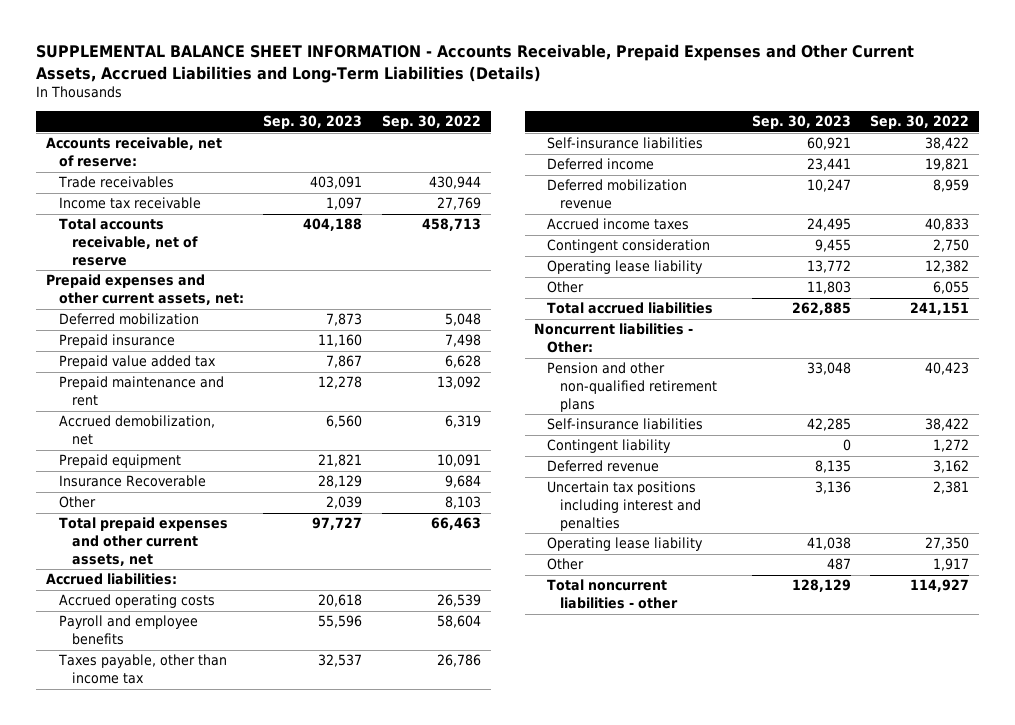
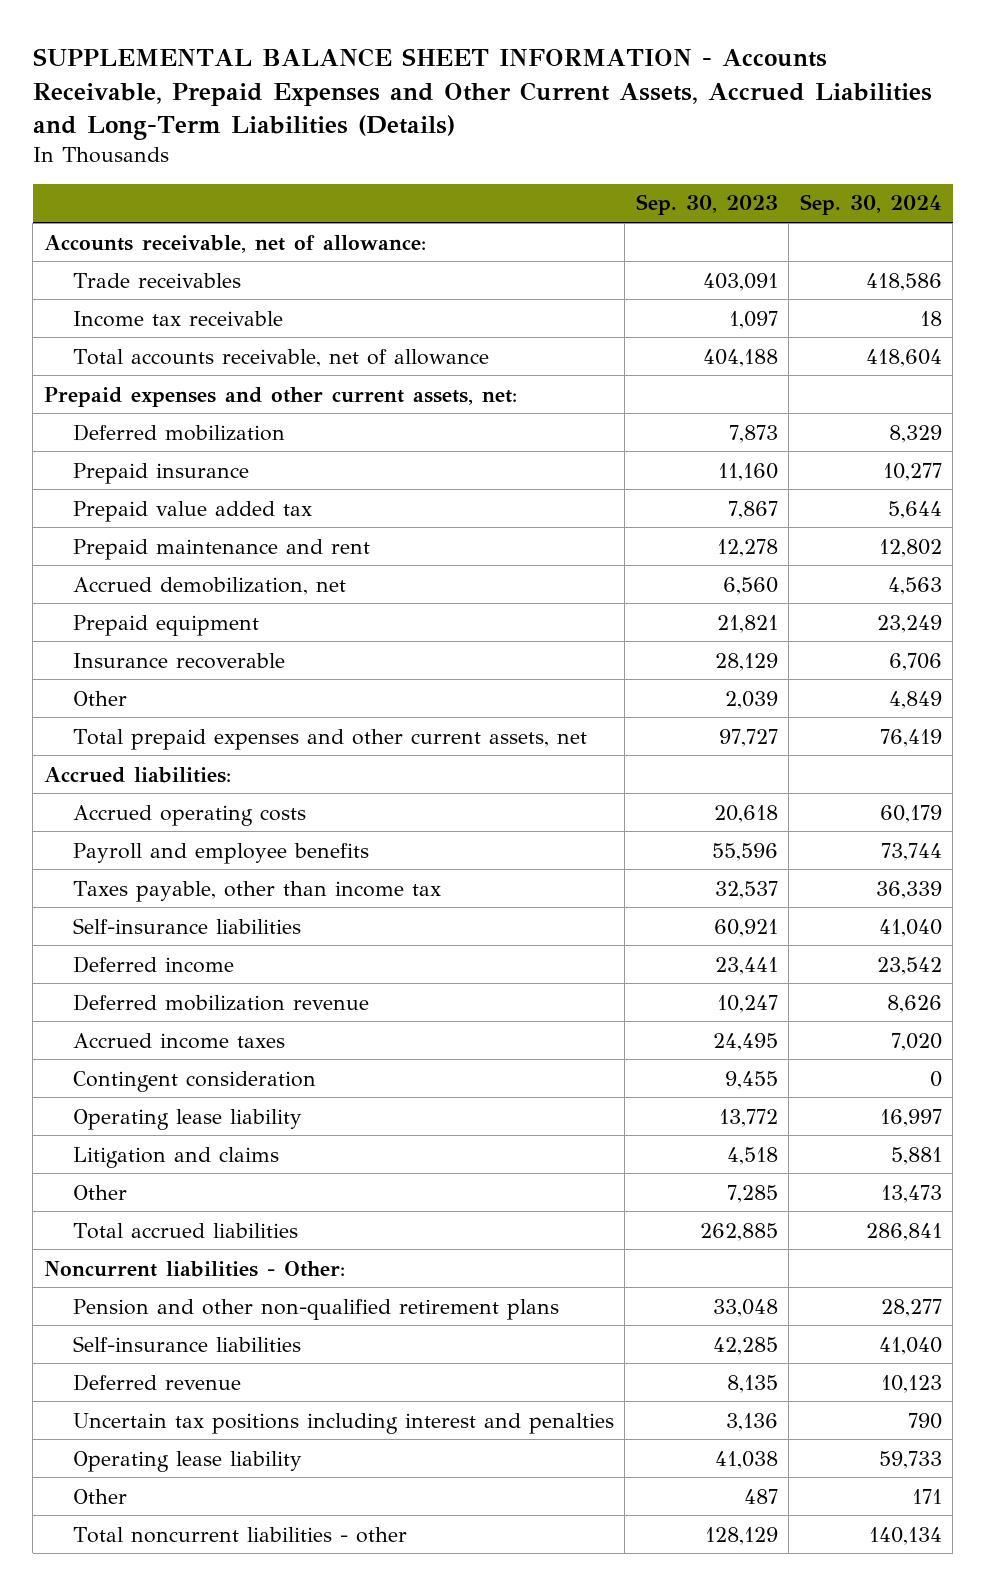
- | Sep. 30, 2023 | Sep. 30, 2022
+ | Sep. 30, 2023 | Sep. 30, 2024
- Accounts receivable, net of reserve:
+ Accounts receivable, net of allowance:
- Total accounts receivable, net of reserve | 404,188 | 458,713
+ Total accounts receivable, net of allowance | 404,188 | 418,604
- Insurance Recoverable | 28,129 | 9,684
+ Insurance recoverable | 28,129 | 6,706
- Other | 11,803 | 6,055
+ Litigation and claims | 4,518 | 5,881
+ Other | 7,285 | 13,473
- Contingent liability | 0 | 1,272

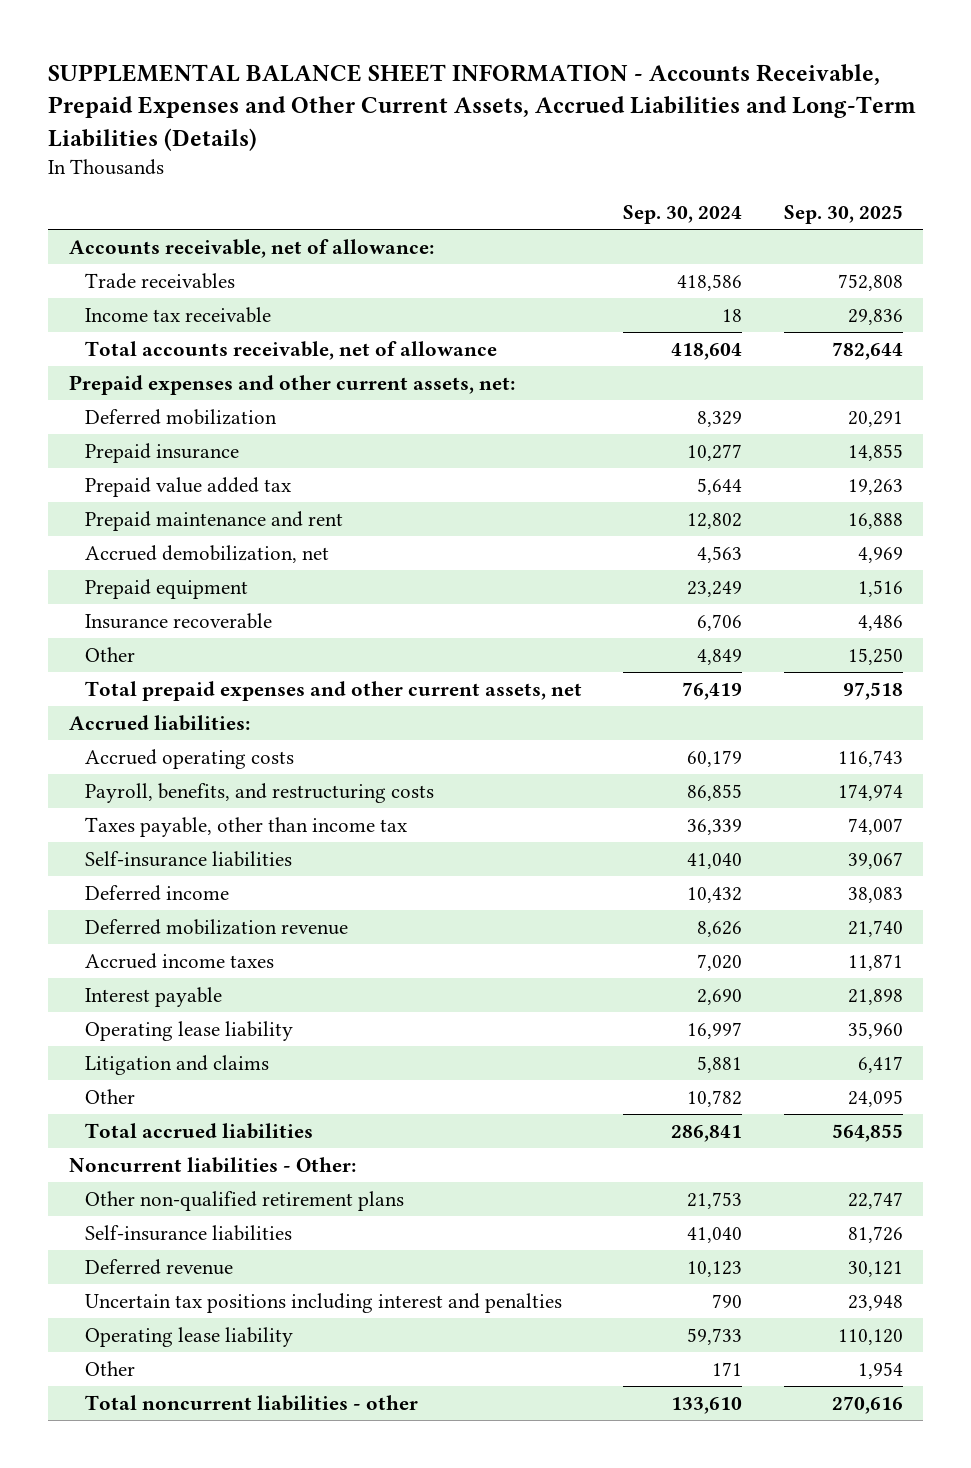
- | Sep. 30, 2023 | Sep. 30, 2024
+ | Sep. 30, 2024 | Sep. 30, 2025
- Payroll and employee benefits | 55,596 | 73,744
+ Payroll, benefits, and restructuring costs | 86,855 | 174,974
- Deferred income | 23,441 | 23,542
+ Deferred income | 10,432 | 38,083
- Contingent consideration | 9,455 | 0
+ Interest payable | 2,690 | 21,898
- Other | 7,285 | 13,473
+ Other | 10,782 | 24,095
- Pension and other non-qualified retirement plans | 33,048 | 28,277
+ Other non-qualified retirement plans | 21,753 | 22,747
- Total noncurrent liabilities - other | 128,129 | 140,134
+ Total noncurrent liabilities - other | 133,610 | 270,616

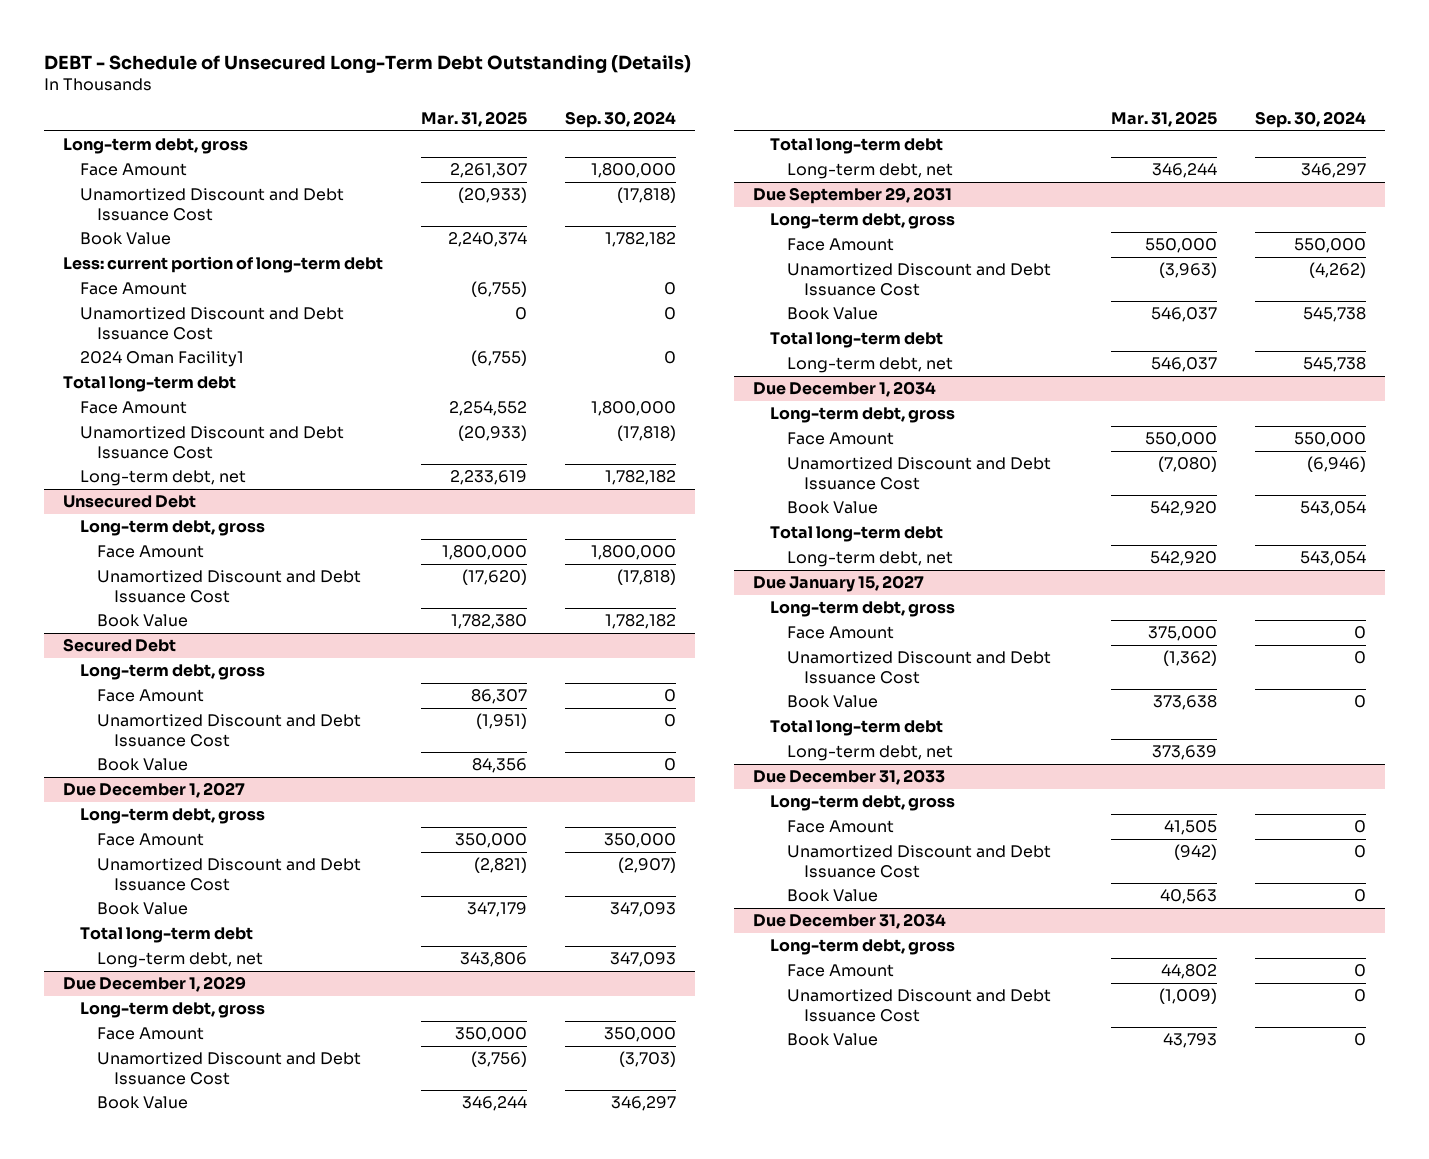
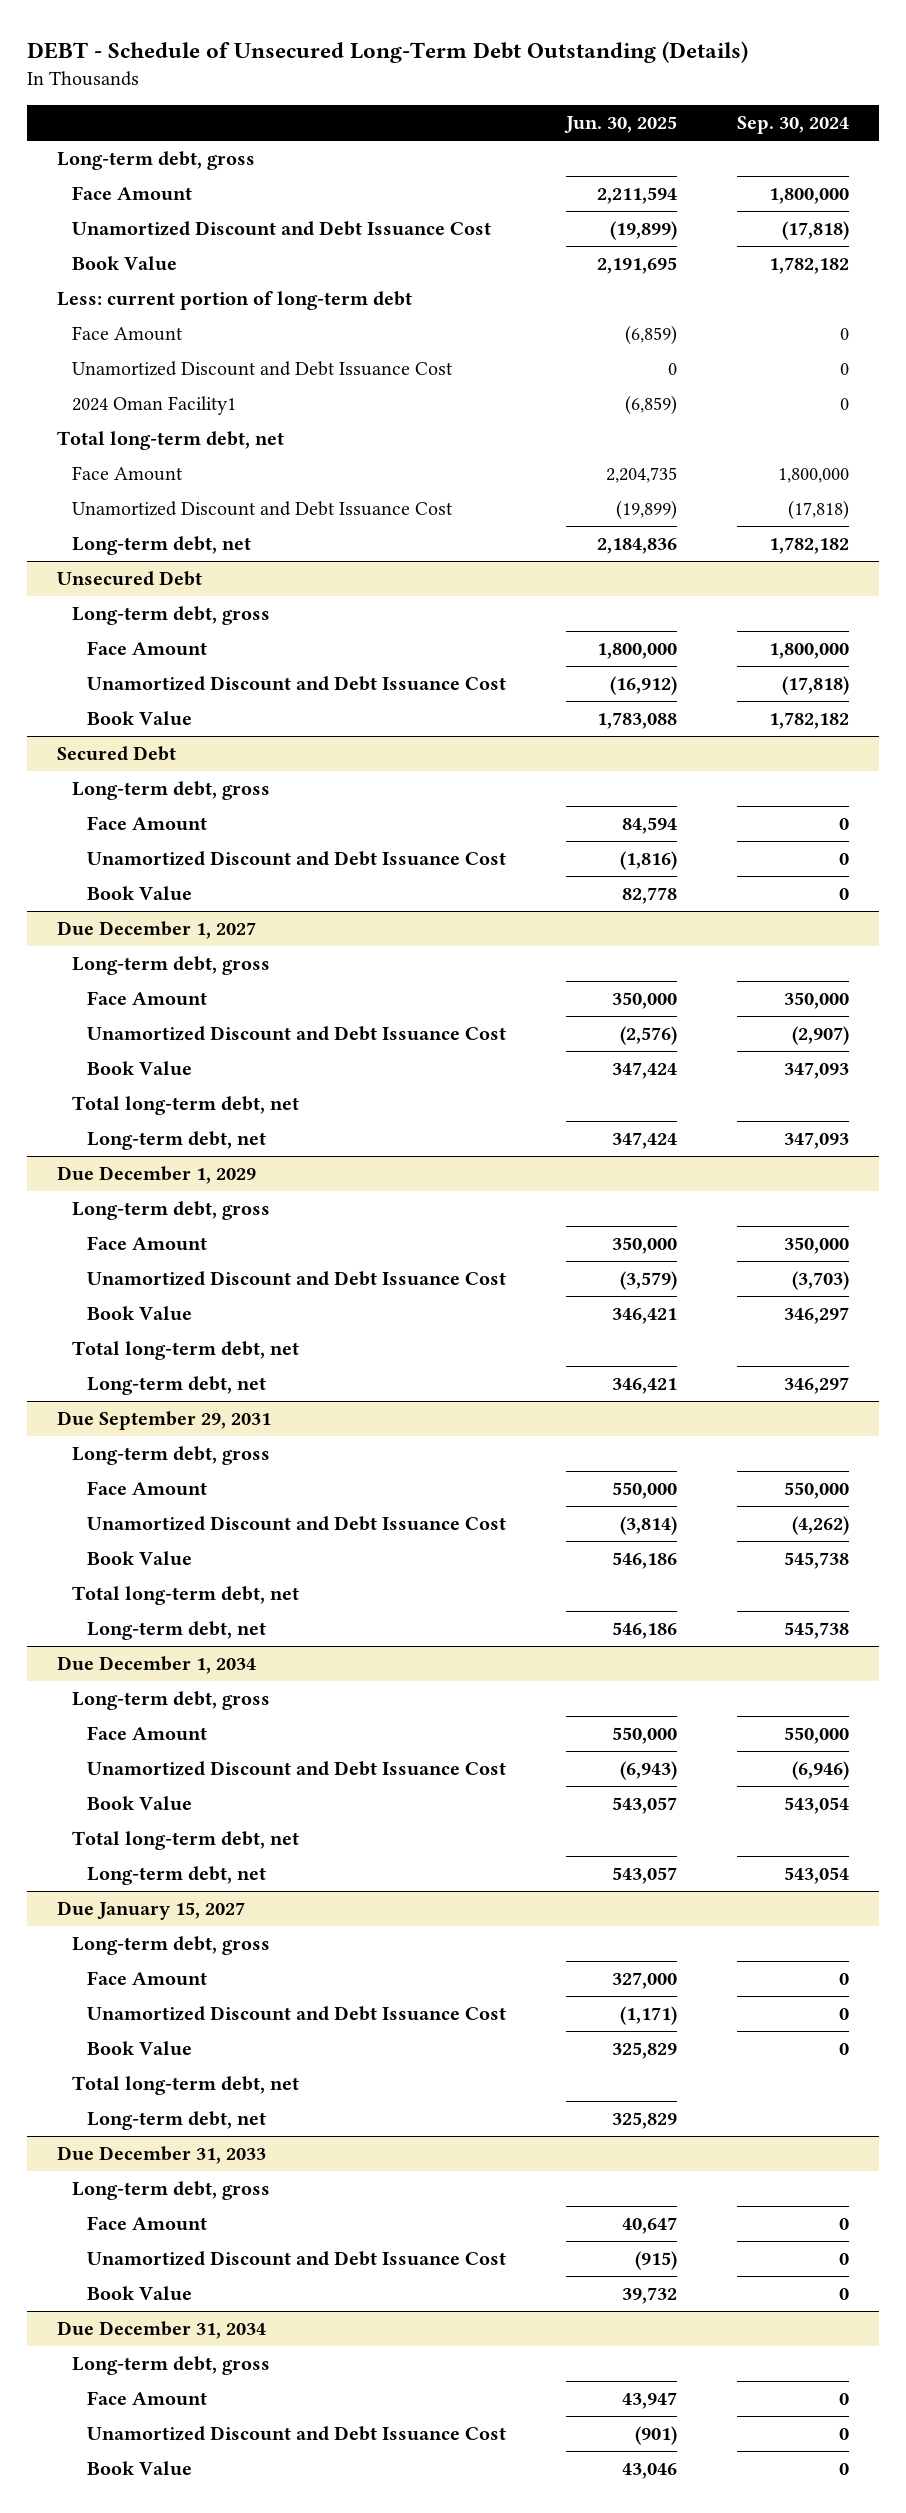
- | Mar. 31, 2025 | Sep. 30, 2024
+ | Jun. 30, 2025 | Sep. 30, 2024
- Total long-term debt
+ Total long-term debt, net
@ Due December 1, 2027
- Total long-term debt
+ Total long-term debt, net
@ Due December 1, 2029
- Total long-term debt
+ Total long-term debt, net
@ Due September 29, 2031
- Total long-term debt
+ Total long-term debt, net
@ Due December 1, 2034
- Total long-term debt
+ Total long-term debt, net
@ Due January 15, 2027
- Total long-term debt
+ Total long-term debt, net

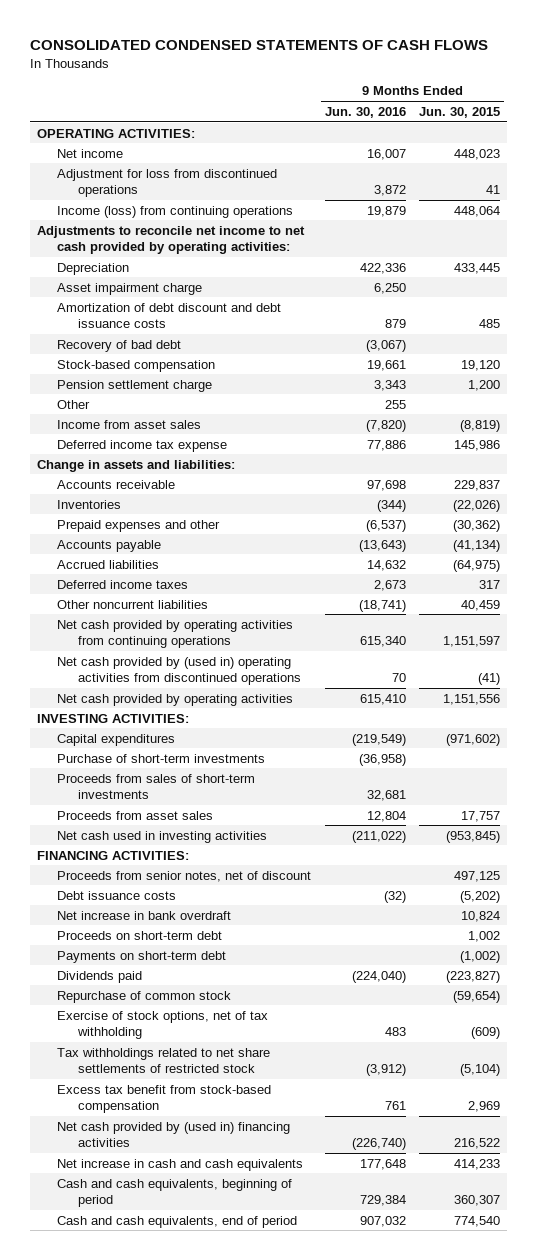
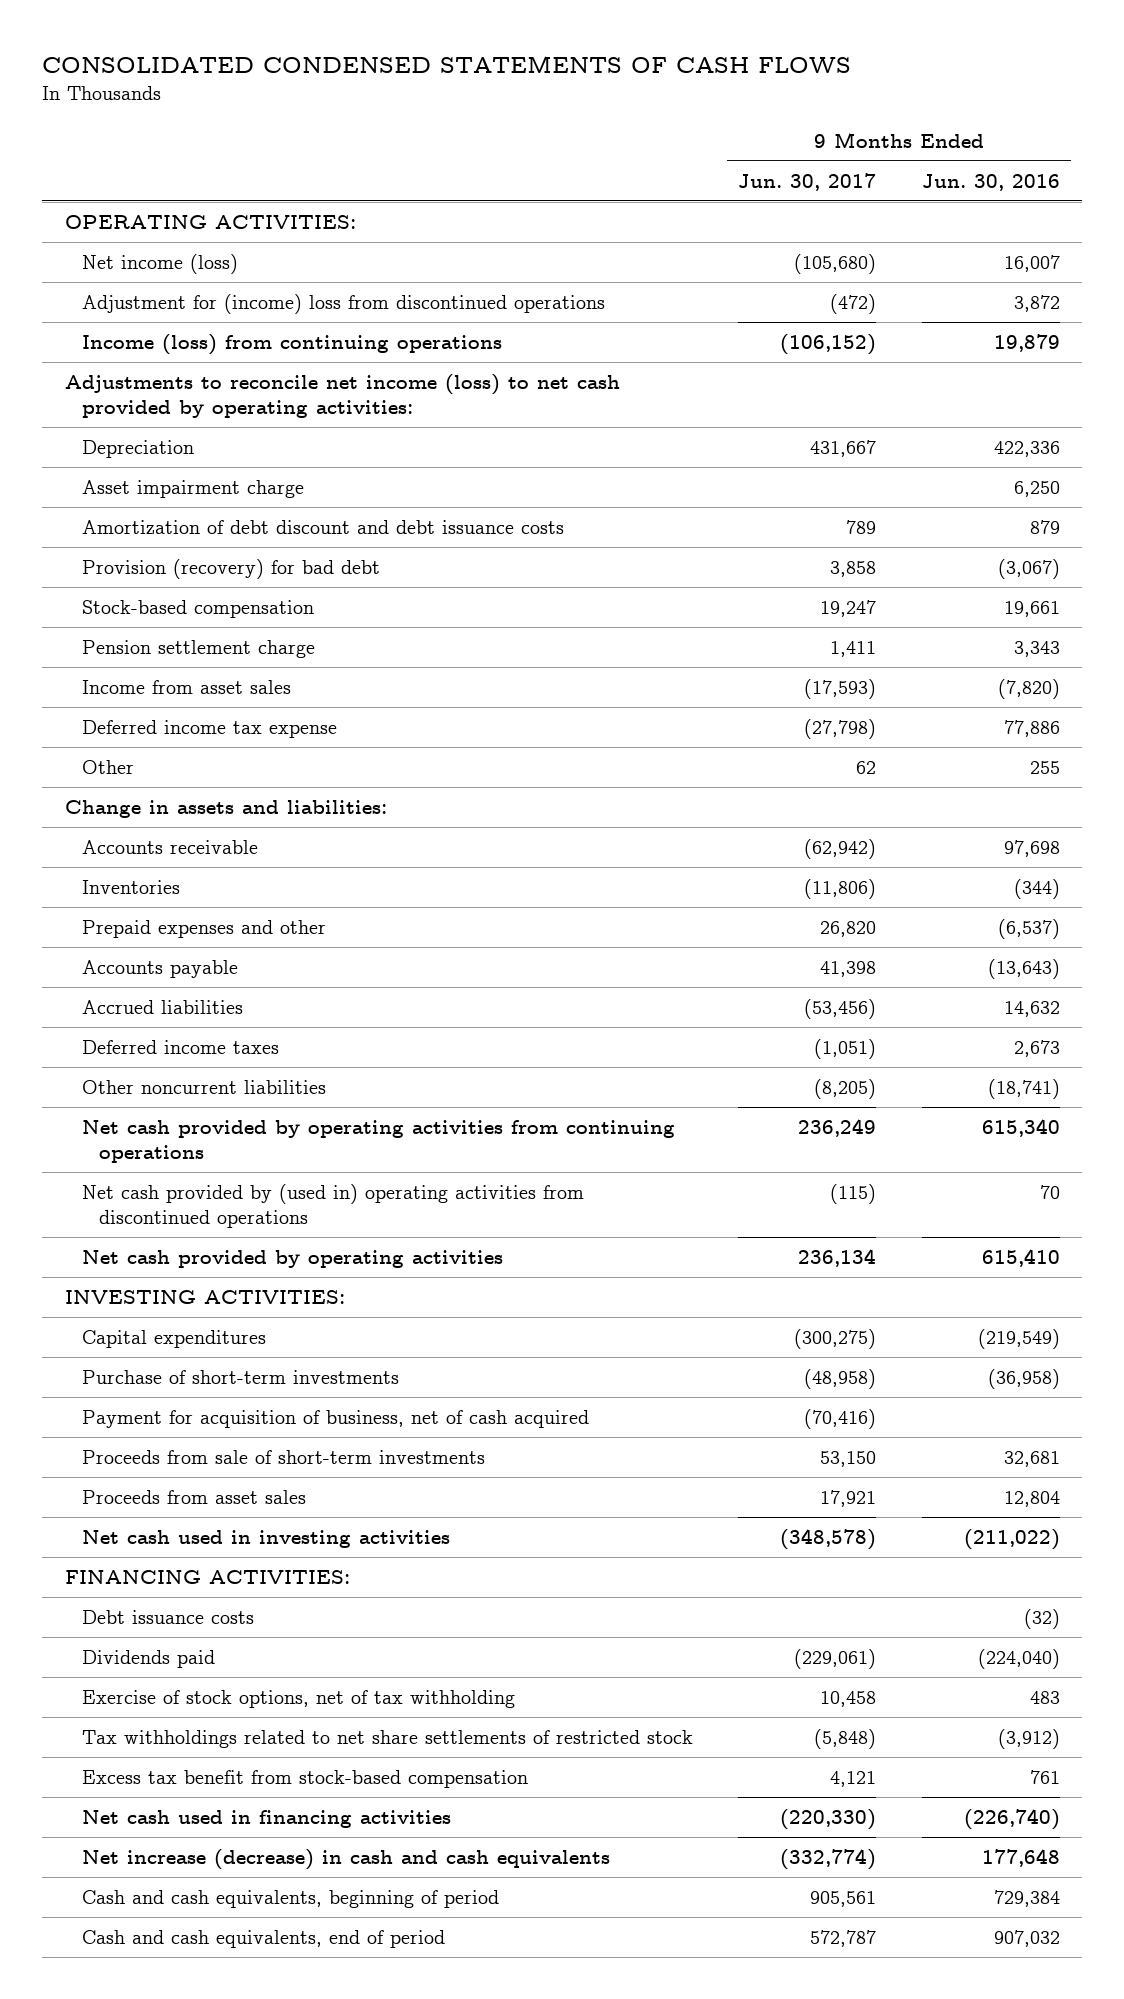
- | 9 Months Ended Jun. 30, 2016 | 9 Months Ended Jun. 30, 2015
+ | 9 Months Ended Jun. 30, 2017 | 9 Months Ended Jun. 30, 2016
- Net income | 16,007 | 448,023
- Adjustment for loss from discontinued operations | 3,872 | 41
+ Net income (loss) | (105,680) | 16,007
+ Adjustment for (income) loss from discontinued operations | (472) | 3,872
- Adjustments to reconcile net income to net cash provided by operating activities:
+ Adjustments to reconcile net income (loss) to net cash provided by operating activities:
- Recovery of bad debt | (3,067) |
+ Provision (recovery) for bad debt | 3,858 | (3,067)
moved down: Other | 62 | 255
- Proceeds from sales of short-term investments | 32,681 |
+ Payment for acquisition of business, net of cash acquired | (70,416) |
+ Proceeds from sale of short-term investments | 53,150 | 32,681
- Proceeds from senior notes, net of discount | | 497,125
- Net increase in bank overdraft | | 10,824
- Proceeds on short-term debt | | 1,002
- Payments on short-term debt | | (1,002)
- Repurchase of common stock | | (59,654)
- Net cash provided by (used in) financing activities | (226,740) | 216,522
- Net increase in cash and cash equivalents | 177,648 | 414,233
+ Net cash used in financing activities | (220,330) | (226,740)
+ Net increase (decrease) in cash and cash equivalents | (332,774) | 177,648

